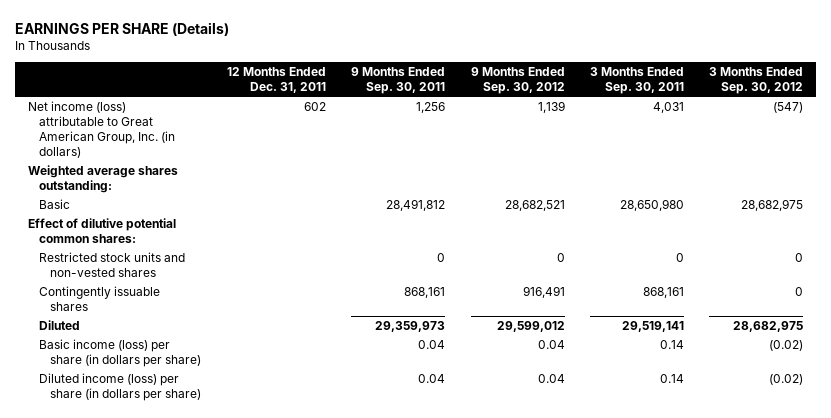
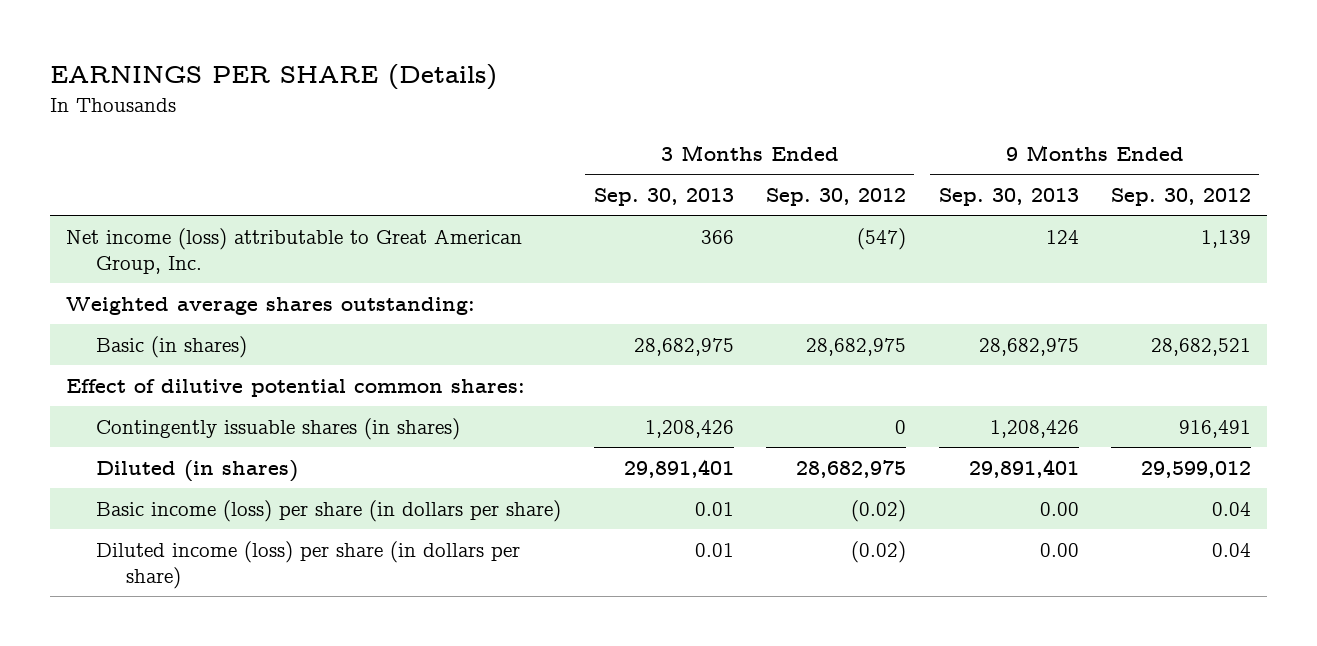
- | 12 Months Ended Dec. 31, 2011 | 9 Months Ended Sep. 30, 2011 | 9 Months Ended Sep. 30, 2012 | 3 Months Ended Sep. 30, 2011 | 3 Months Ended Sep. 30, 2012
+ | 3 Months Ended Sep. 30, 2013 | 3 Months Ended Sep. 30, 2012 | 9 Months Ended Sep. 30, 2013 | 9 Months Ended Sep. 30, 2012
- Net income (loss) attributable to Great American Group, Inc. (in dollars) | 602 | 1,256 | 1,139 | 4,031 | (547)
+ Net income (loss) attributable to Great American Group, Inc. | 366 | (547) | 124 | 1,139
- Basic | | 28,491,812 | 28,682,521 | 28,650,980 | 28,682,975
+ Basic (in shares) | 28,682,975 | 28,682,975 | 28,682,975 | 28,682,521
- Restricted stock units and non-vested shares | | 0 | 0 | 0 | 0
- Contingently issuable shares | | 868,161 | 916,491 | 868,161 | 0
- Diluted | | 29,359,973 | 29,599,012 | 29,519,141 | 28,682,975
+ Contingently issuable shares (in shares) | 1,208,426 | 0 | 1,208,426 | 916,491
+ Diluted (in shares) | 29,891,401 | 28,682,975 | 29,891,401 | 29,599,012

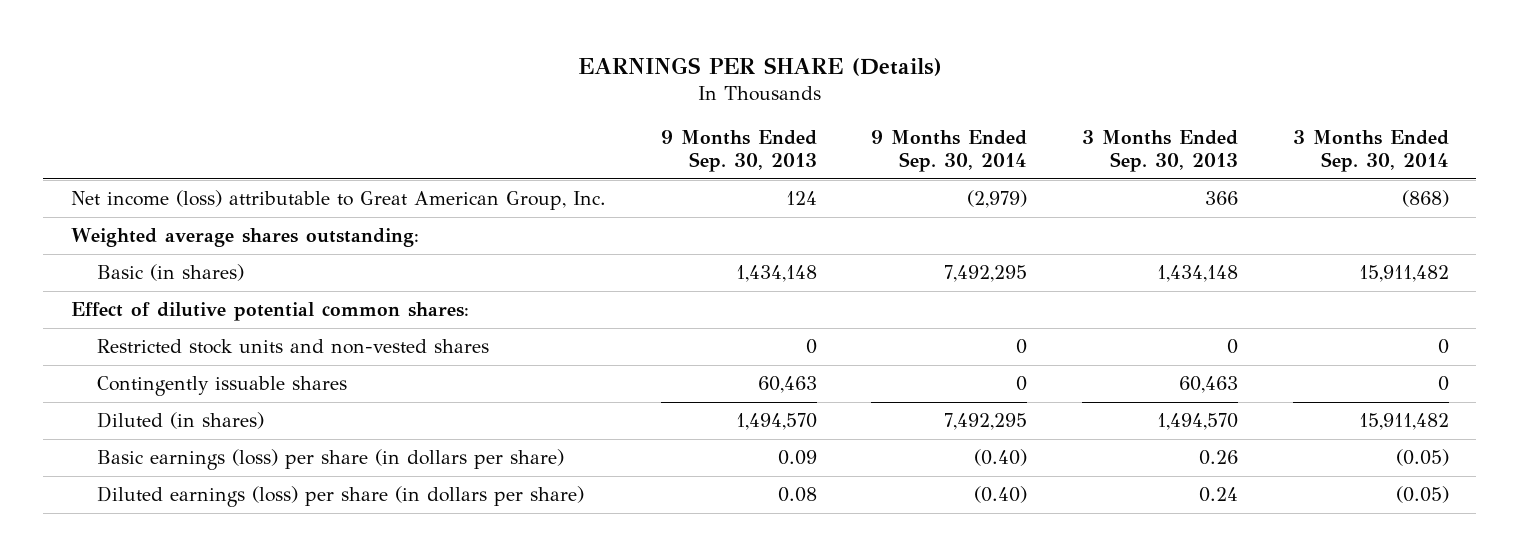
- | 3 Months Ended Sep. 30, 2013 | 3 Months Ended Sep. 30, 2012 | 9 Months Ended Sep. 30, 2013 | 9 Months Ended Sep. 30, 2012
+ | 9 Months Ended Sep. 30, 2013 | 9 Months Ended Sep. 30, 2014 | 3 Months Ended Sep. 30, 2013 | 3 Months Ended Sep. 30, 2014
- Basic (in shares) | 28,682,975 | 28,682,975 | 28,682,975 | 28,682,521
+ Basic (in shares) | 1,434,148 | 7,492,295 | 1,434,148 | 15,911,482
- Contingently issuable shares (in shares) | 1,208,426 | 0 | 1,208,426 | 916,491
- Diluted (in shares) | 29,891,401 | 28,682,975 | 29,891,401 | 29,599,012
- Basic income (loss) per share (in dollars per share) | 0.01 | (0.02) | 0.00 | 0.04
- Diluted income (loss) per share (in dollars per share) | 0.01 | (0.02) | 0.00 | 0.04
+ Restricted stock units and non-vested shares | 0 | 0 | 0 | 0
+ Contingently issuable shares | 60,463 | 0 | 60,463 | 0
+ Diluted (in shares) | 1,494,570 | 7,492,295 | 1,494,570 | 15,911,482
+ Basic earnings (loss) per share (in dollars per share) | 0.09 | (0.40) | 0.26 | (0.05)
+ Diluted earnings (loss) per share (in dollars per share) | 0.08 | (0.40) | 0.24 | (0.05)

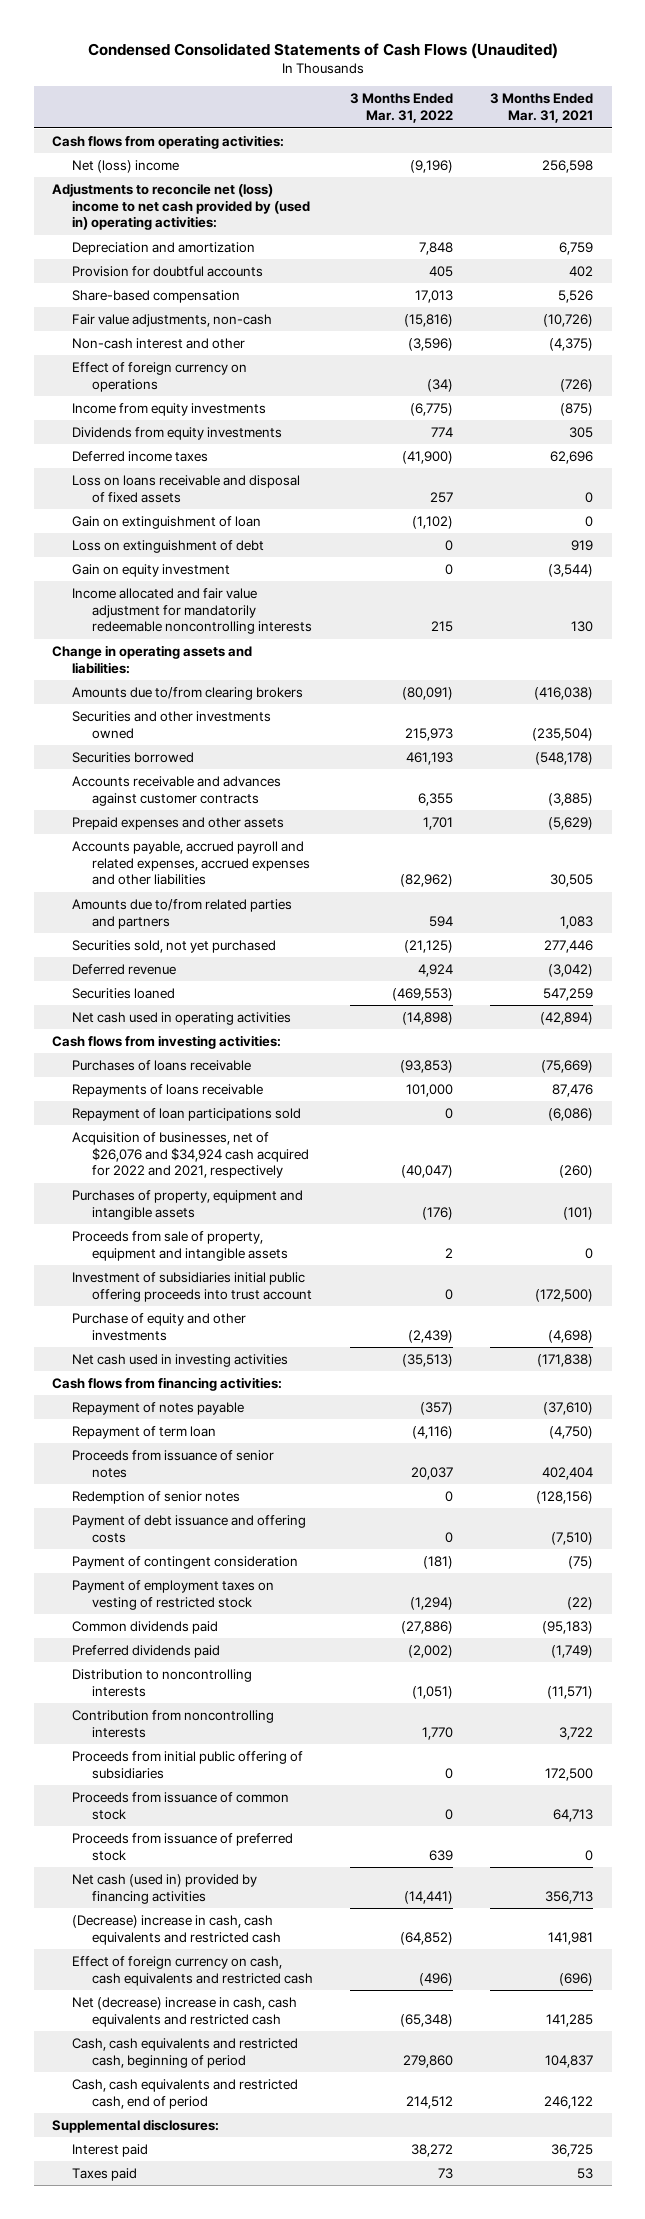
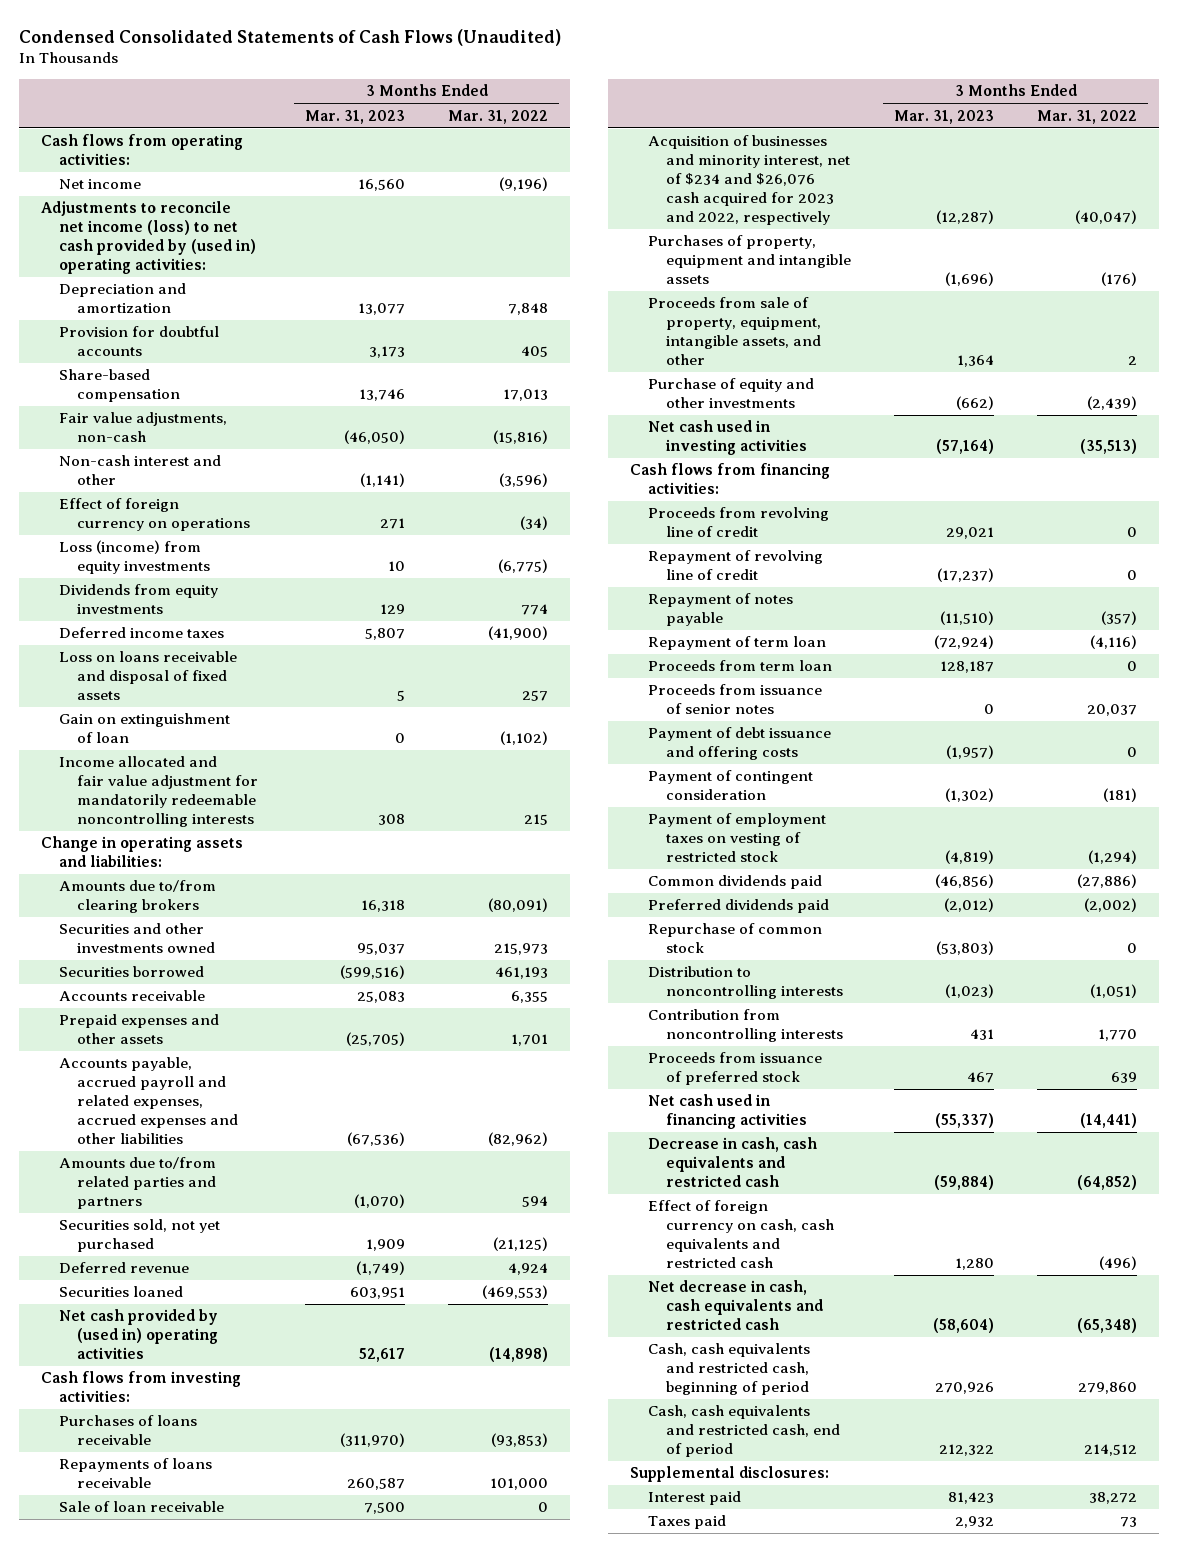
- | 3 Months Ended Mar. 31, 2022 | 3 Months Ended Mar. 31, 2021
+ | 3 Months Ended Mar. 31, 2023 | 3 Months Ended Mar. 31, 2022
- Net (loss) income | (9,196) | 256,598
- Adjustments to reconcile net (loss) income to net cash provided by (used in) operating activities:
+ Net income | 16,560 | (9,196)
+ Adjustments to reconcile net income (loss) to net cash provided by (used in) operating activities:
- Income from equity investments | (6,775) | (875)
+ Loss (income) from equity investments | 10 | (6,775)
- Loss on extinguishment of debt | 0 | 919
- Gain on equity investment | 0 | (3,544)
- Accounts receivable and advances against customer contracts | 6,355 | (3,885)
+ Accounts receivable | 25,083 | 6,355
- Net cash used in operating activities | (14,898) | (42,894)
+ Net cash provided by (used in) operating activities | 52,617 | (14,898)
- Repayment of loan participations sold | 0 | (6,086)
- Acquisition of businesses, net of $26,076 and $34,924 cash acquired for 2022 and 2021, respectively | (40,047) | (260)
+ Sale of loan receivable | 7,500 | 0
+ Acquisition of businesses and minority interest, net of $234 and $26,076 cash acquired for 2023 and 2022, respectively | (12,287) | (40,047)
- Proceeds from sale of property, equipment and intangible assets | 2 | 0
- Investment of subsidiaries initial public offering proceeds into trust account | 0 | (172,500)
+ Proceeds from sale of property, equipment, intangible assets, and other | 1,364 | 2
+ Proceeds from revolving line of credit | 29,021 | 0
+ Repayment of revolving line of credit | (17,237) | 0
+ Proceeds from term loan | 128,187 | 0
- Redemption of senior notes | 0 | (128,156)
+ Repurchase of common stock | (53,803) | 0
- Proceeds from initial public offering of subsidiaries | 0 | 172,500
- Proceeds from issuance of common stock | 0 | 64,713
- Net cash (used in) provided by financing activities | (14,441) | 356,713
- (Decrease) increase in cash, cash equivalents and restricted cash | (64,852) | 141,981
+ Net cash used in financing activities | (55,337) | (14,441)
+ Decrease in cash, cash equivalents and restricted cash | (59,884) | (64,852)
- Net (decrease) increase in cash, cash equivalents and restricted cash | (65,348) | 141,285
+ Net decrease in cash, cash equivalents and restricted cash | (58,604) | (65,348)

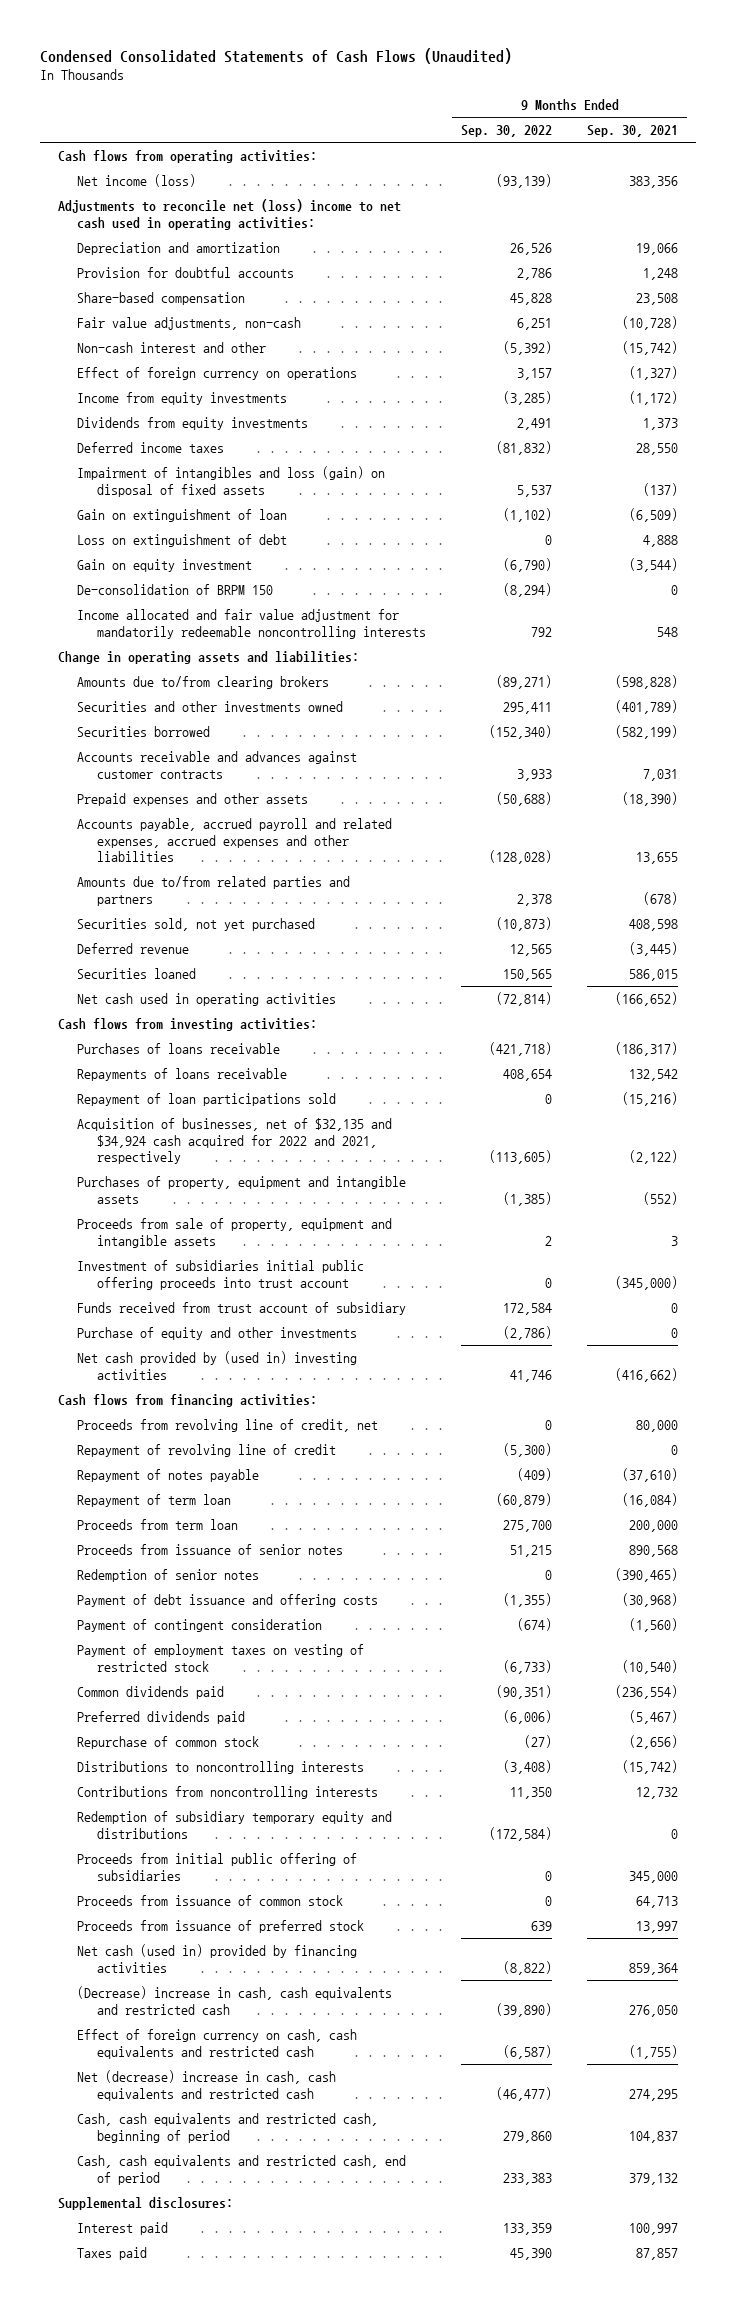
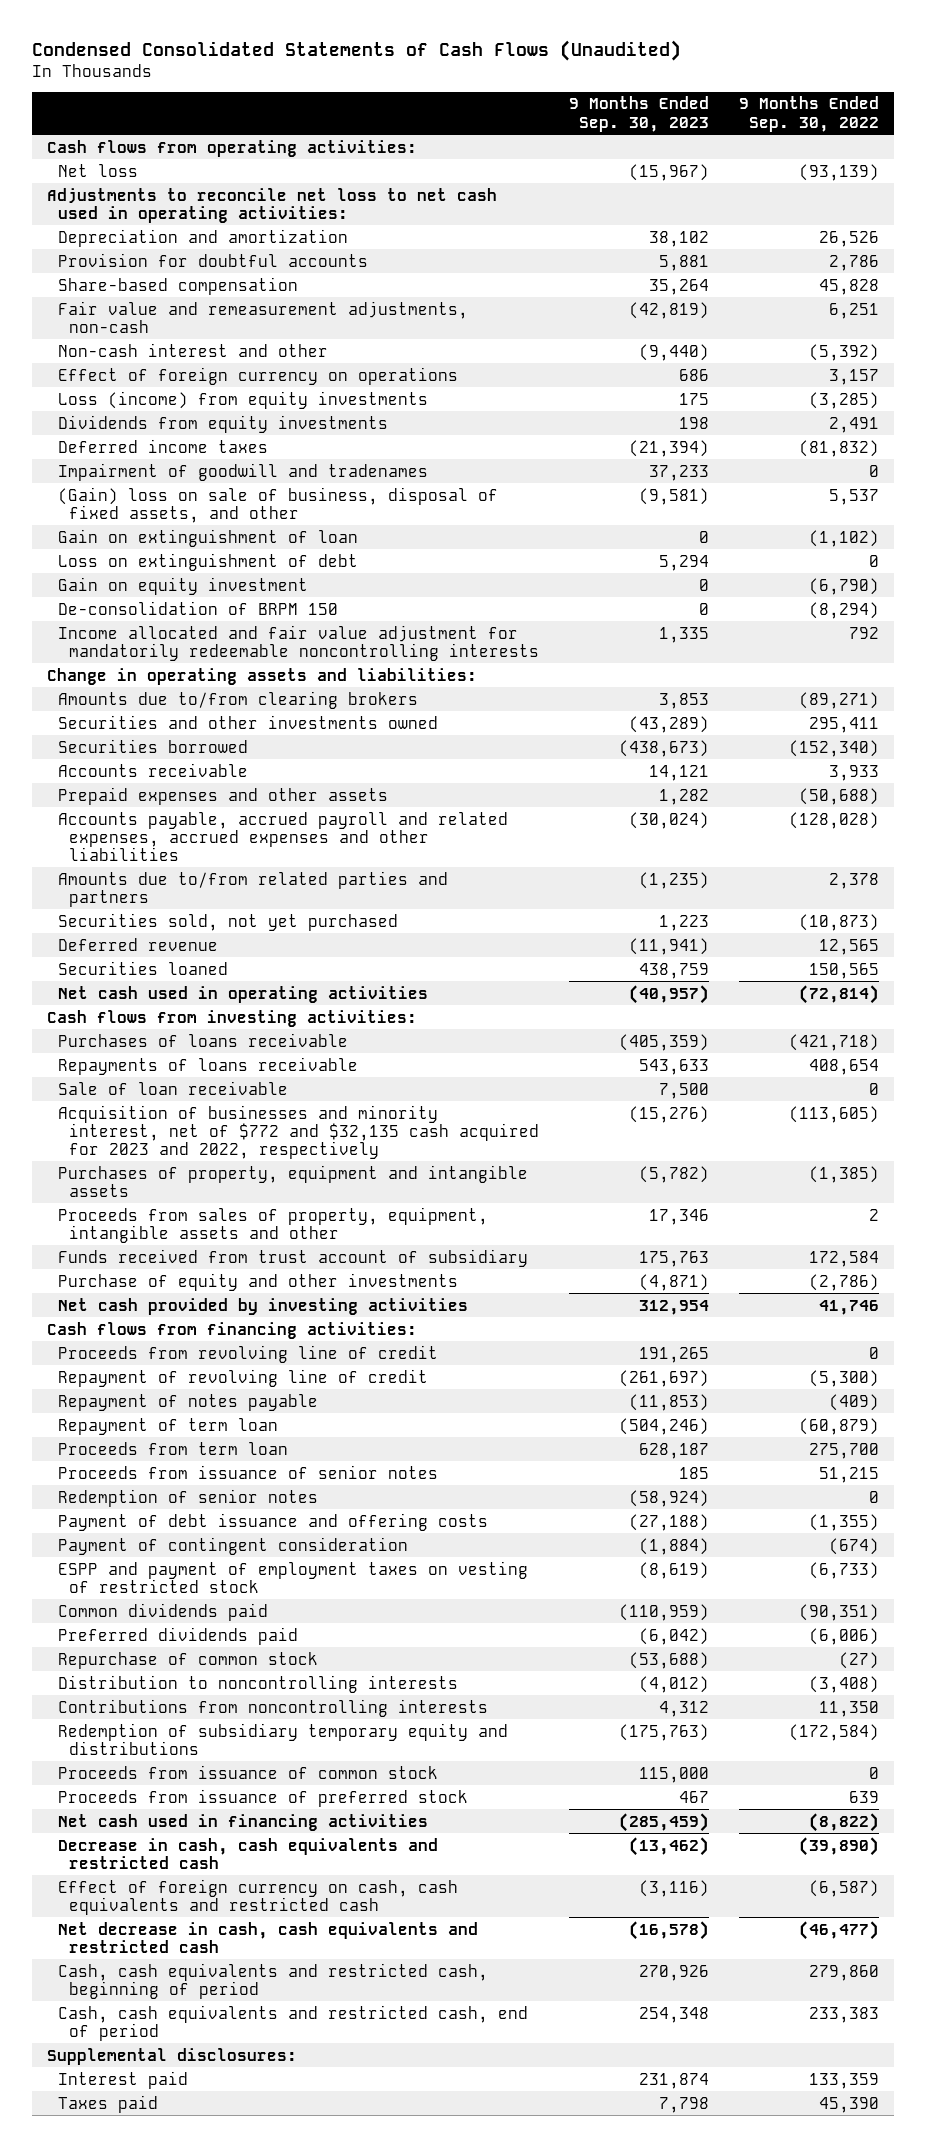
- | 9 Months Ended Sep. 30, 2022 | 9 Months Ended Sep. 30, 2021
+ | 9 Months Ended Sep. 30, 2023 | 9 Months Ended Sep. 30, 2022
- Net income (loss) | (93,139) | 383,356
- Adjustments to reconcile net (loss) income to net cash used in operating activities:
+ Net loss | (15,967) | (93,139)
+ Adjustments to reconcile net loss to net cash used in operating activities:
- Fair value adjustments, non-cash | 6,251 | (10,728)
+ Fair value and remeasurement adjustments, non-cash | (42,819) | 6,251
- Income from equity investments | (3,285) | (1,172)
+ Loss (income) from equity investments | 175 | (3,285)
- Impairment of intangibles and loss (gain) on disposal of fixed assets | 5,537 | (137)
+ Impairment of goodwill and tradenames | 37,233 | 0
+ (Gain) loss on sale of business, disposal of fixed assets, and other | (9,581) | 5,537
- Accounts receivable and advances against customer contracts | 3,933 | 7,031
+ Accounts receivable | 14,121 | 3,933
- Repayment of loan participations sold | 0 | (15,216)
- Acquisition of businesses, net of $32,135 and $34,924 cash acquired for 2022 and 2021, respectively | (113,605) | (2,122)
+ Sale of loan receivable | 7,500 | 0
+ Acquisition of businesses and minority interest, net of $772 and $32,135 cash acquired for 2023 and 2022, respectively | (15,276) | (113,605)
- Proceeds from sale of property, equipment and intangible assets | 2 | 3
- Investment of subsidiaries initial public offering proceeds into trust account | 0 | (345,000)
+ Proceeds from sales of property, equipment, intangible assets and other | 17,346 | 2
- Net cash provided by (used in) investing activities | 41,746 | (416,662)
+ Net cash provided by investing activities | 312,954 | 41,746
- Proceeds from revolving line of credit, net | 0 | 80,000
+ Proceeds from revolving line of credit | 191,265 | 0
- Payment of employment taxes on vesting of restricted stock | (6,733) | (10,540)
+ ESPP and payment of employment taxes on vesting of restricted stock | (8,619) | (6,733)
- Distributions to noncontrolling interests | (3,408) | (15,742)
+ Distribution to noncontrolling interests | (4,012) | (3,408)
- Proceeds from initial public offering of subsidiaries | 0 | 345,000
- Net cash (used in) provided by financing activities | (8,822) | 859,364
- (Decrease) increase in cash, cash equivalents and restricted cash | (39,890) | 276,050
+ Net cash used in financing activities | (285,459) | (8,822)
+ Decrease in cash, cash equivalents and restricted cash | (13,462) | (39,890)
- Net (decrease) increase in cash, cash equivalents and restricted cash | (46,477) | 274,295
+ Net decrease in cash, cash equivalents and restricted cash | (16,578) | (46,477)

